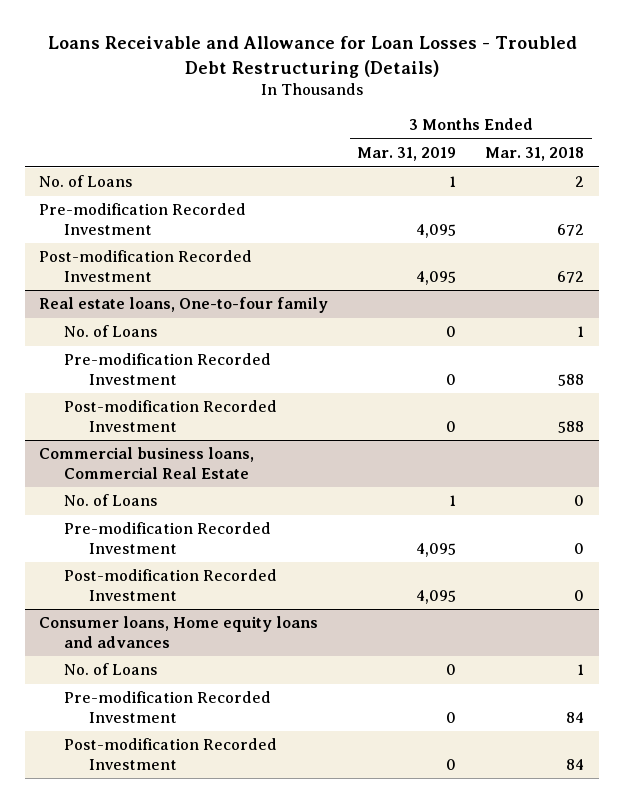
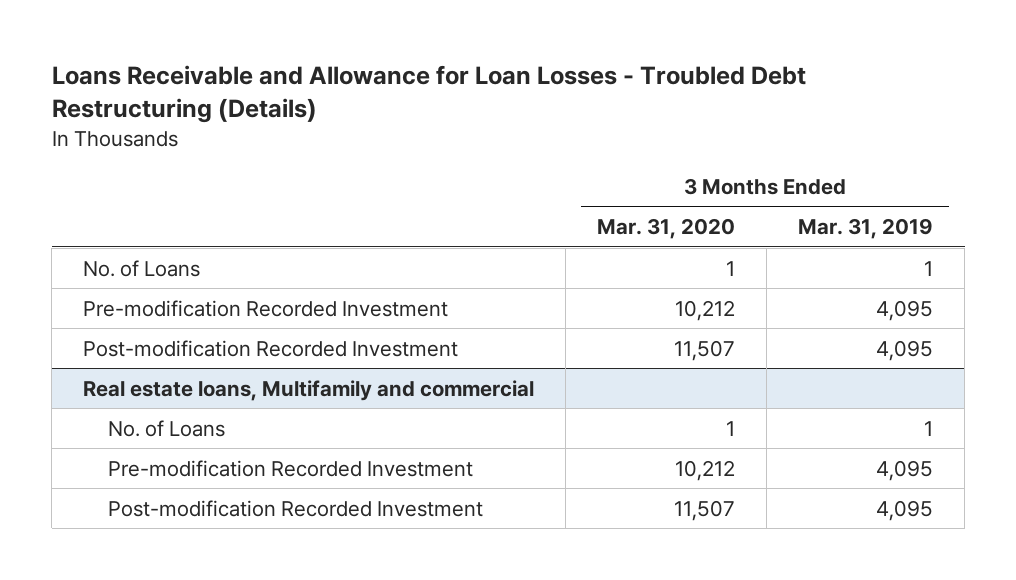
- | 3 Months Ended Mar. 31, 2019 | 3 Months Ended Mar. 31, 2018
+ | 3 Months Ended Mar. 31, 2020 | 3 Months Ended Mar. 31, 2019
- Real estate loans, One-to-four family
- No. of Loans | 0 | 1
- Pre-modification Recorded Investment | 0 | 588
- Post-modification Recorded Investment | 0 | 588
- Commercial business loans, Commercial Real Estate
+ Real estate loans, Multifamily and commercial
- Consumer loans, Home equity loans and advances
- No. of Loans | 0 | 1
- Pre-modification Recorded Investment | 0 | 84
- Post-modification Recorded Investment | 0 | 84

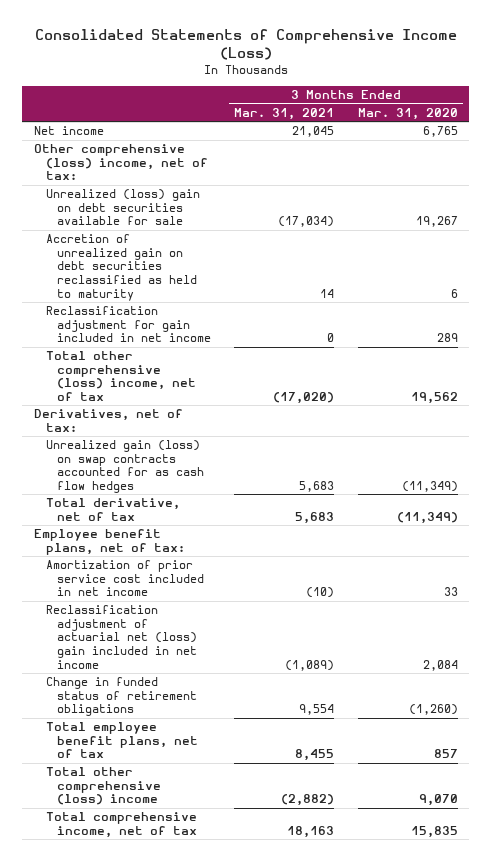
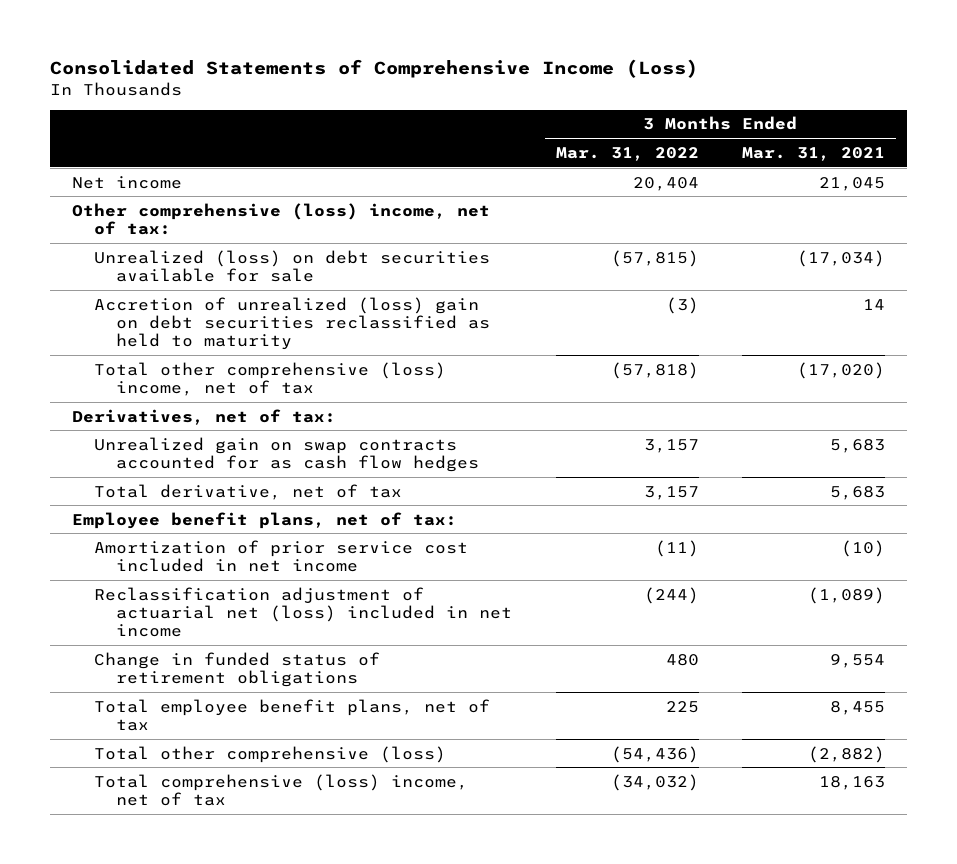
- | 3 Months Ended Mar. 31, 2021 | 3 Months Ended Mar. 31, 2020
+ | 3 Months Ended Mar. 31, 2022 | 3 Months Ended Mar. 31, 2021
- Unrealized (loss) gain on debt securities available for sale | (17,034) | 19,267
- Accretion of unrealized gain on debt securities reclassified as held to maturity | 14 | 6
- Reclassification adjustment for gain included in net income | 0 | 289
+ Unrealized (loss) on debt securities available for sale | (57,815) | (17,034)
+ Accretion of unrealized (loss) gain on debt securities reclassified as held to maturity | (3) | 14
- Unrealized gain (loss) on swap contracts accounted for as cash flow hedges | 5,683 | (11,349)
+ Unrealized gain on swap contracts accounted for as cash flow hedges | 3,157 | 5,683
- Reclassification adjustment of actuarial net (loss) gain included in net income | (1,089) | 2,084
+ Reclassification adjustment of actuarial net (loss) included in net income | (244) | (1,089)
- Total other comprehensive (loss) income | (2,882) | 9,070
- Total comprehensive income, net of tax | 18,163 | 15,835
+ Total other comprehensive (loss) | (54,436) | (2,882)
+ Total comprehensive (loss) income, net of tax | (34,032) | 18,163

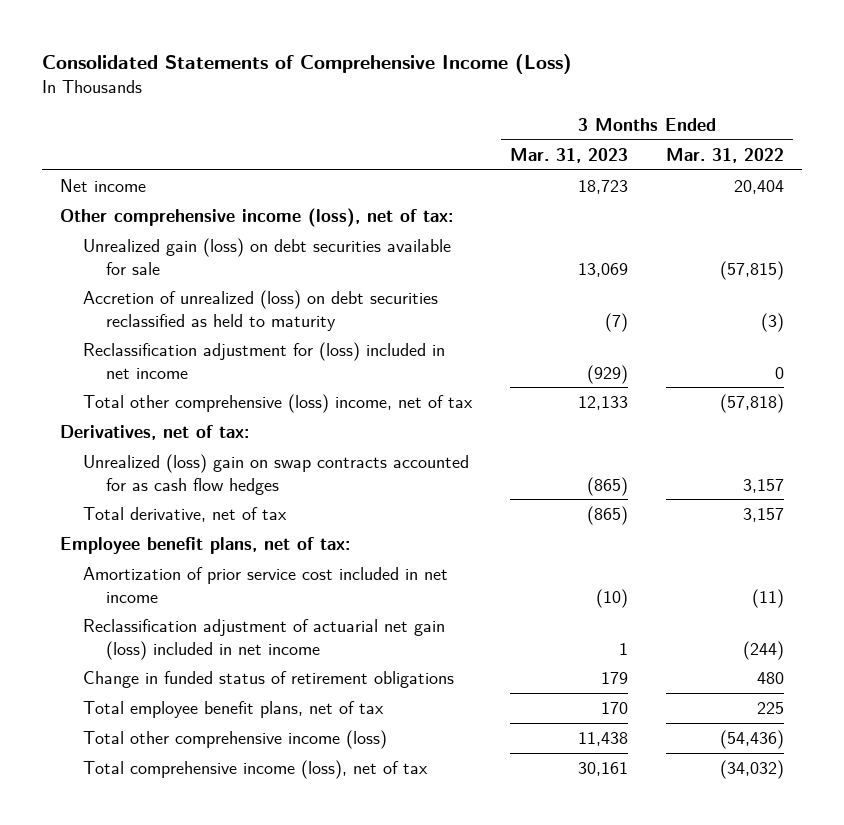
- | 3 Months Ended Mar. 31, 2022 | 3 Months Ended Mar. 31, 2021
+ | 3 Months Ended Mar. 31, 2023 | 3 Months Ended Mar. 31, 2022
- Other comprehensive (loss) income, net of tax:
- Unrealized (loss) on debt securities available for sale | (57,815) | (17,034)
- Accretion of unrealized (loss) gain on debt securities reclassified as held to maturity | (3) | 14
+ Other comprehensive income (loss), net of tax:
+ Unrealized gain (loss) on debt securities available for sale | 13,069 | (57,815)
+ Accretion of unrealized (loss) on debt securities reclassified as held to maturity | (7) | (3)
+ Reclassification adjustment for (loss) included in net income | (929) | 0
- Unrealized gain on swap contracts accounted for as cash flow hedges | 3,157 | 5,683
+ Unrealized (loss) gain on swap contracts accounted for as cash flow hedges | (865) | 3,157
- Reclassification adjustment of actuarial net (loss) included in net income | (244) | (1,089)
+ Reclassification adjustment of actuarial net gain (loss) included in net income | 1 | (244)
- Total other comprehensive (loss) | (54,436) | (2,882)
- Total comprehensive (loss) income, net of tax | (34,032) | 18,163
+ Total other comprehensive income (loss) | 11,438 | (54,436)
+ Total comprehensive income (loss), net of tax | 30,161 | (34,032)

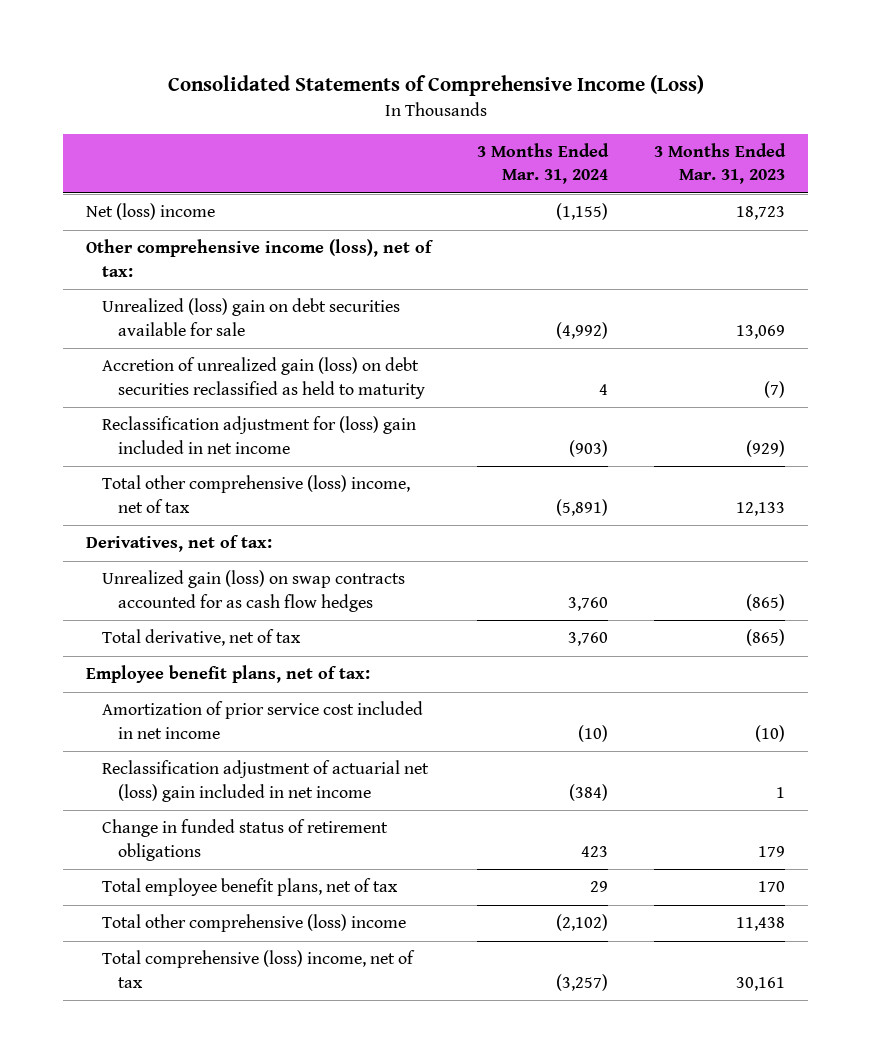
- | 3 Months Ended Mar. 31, 2023 | 3 Months Ended Mar. 31, 2022
+ | 3 Months Ended Mar. 31, 2024 | 3 Months Ended Mar. 31, 2023
- Net income | 18,723 | 20,404
+ Net (loss) income | (1,155) | 18,723
- Unrealized gain (loss) on debt securities available for sale | 13,069 | (57,815)
- Accretion of unrealized (loss) on debt securities reclassified as held to maturity | (7) | (3)
- Reclassification adjustment for (loss) included in net income | (929) | 0
+ Unrealized (loss) gain on debt securities available for sale | (4,992) | 13,069
+ Accretion of unrealized gain (loss) on debt securities reclassified as held to maturity | 4 | (7)
+ Reclassification adjustment for (loss) gain included in net income | (903) | (929)
- Unrealized (loss) gain on swap contracts accounted for as cash flow hedges | (865) | 3,157
+ Unrealized gain (loss) on swap contracts accounted for as cash flow hedges | 3,760 | (865)
- Reclassification adjustment of actuarial net gain (loss) included in net income | 1 | (244)
+ Reclassification adjustment of actuarial net (loss) gain included in net income | (384) | 1
- Total other comprehensive income (loss) | 11,438 | (54,436)
- Total comprehensive income (loss), net of tax | 30,161 | (34,032)
+ Total other comprehensive (loss) income | (2,102) | 11,438
+ Total comprehensive (loss) income, net of tax | (3,257) | 30,161

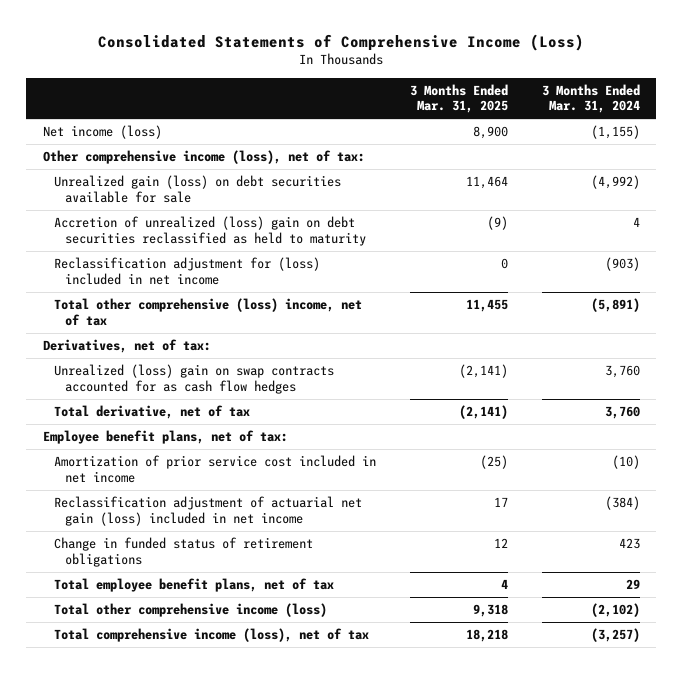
- | 3 Months Ended Mar. 31, 2024 | 3 Months Ended Mar. 31, 2023
+ | 3 Months Ended Mar. 31, 2025 | 3 Months Ended Mar. 31, 2024
- Net (loss) income | (1,155) | 18,723
+ Net income (loss) | 8,900 | (1,155)
- Unrealized (loss) gain on debt securities available for sale | (4,992) | 13,069
- Accretion of unrealized gain (loss) on debt securities reclassified as held to maturity | 4 | (7)
- Reclassification adjustment for (loss) gain included in net income | (903) | (929)
+ Unrealized gain (loss) on debt securities available for sale | 11,464 | (4,992)
+ Accretion of unrealized (loss) gain on debt securities reclassified as held to maturity | (9) | 4
+ Reclassification adjustment for (loss) included in net income | 0 | (903)
- Unrealized gain (loss) on swap contracts accounted for as cash flow hedges | 3,760 | (865)
+ Unrealized (loss) gain on swap contracts accounted for as cash flow hedges | (2,141) | 3,760
- Reclassification adjustment of actuarial net (loss) gain included in net income | (384) | 1
+ Reclassification adjustment of actuarial net gain (loss) included in net income | 17 | (384)
- Total other comprehensive (loss) income | (2,102) | 11,438
- Total comprehensive (loss) income, net of tax | (3,257) | 30,161
+ Total other comprehensive income (loss) | 9,318 | (2,102)
+ Total comprehensive income (loss), net of tax | 18,218 | (3,257)

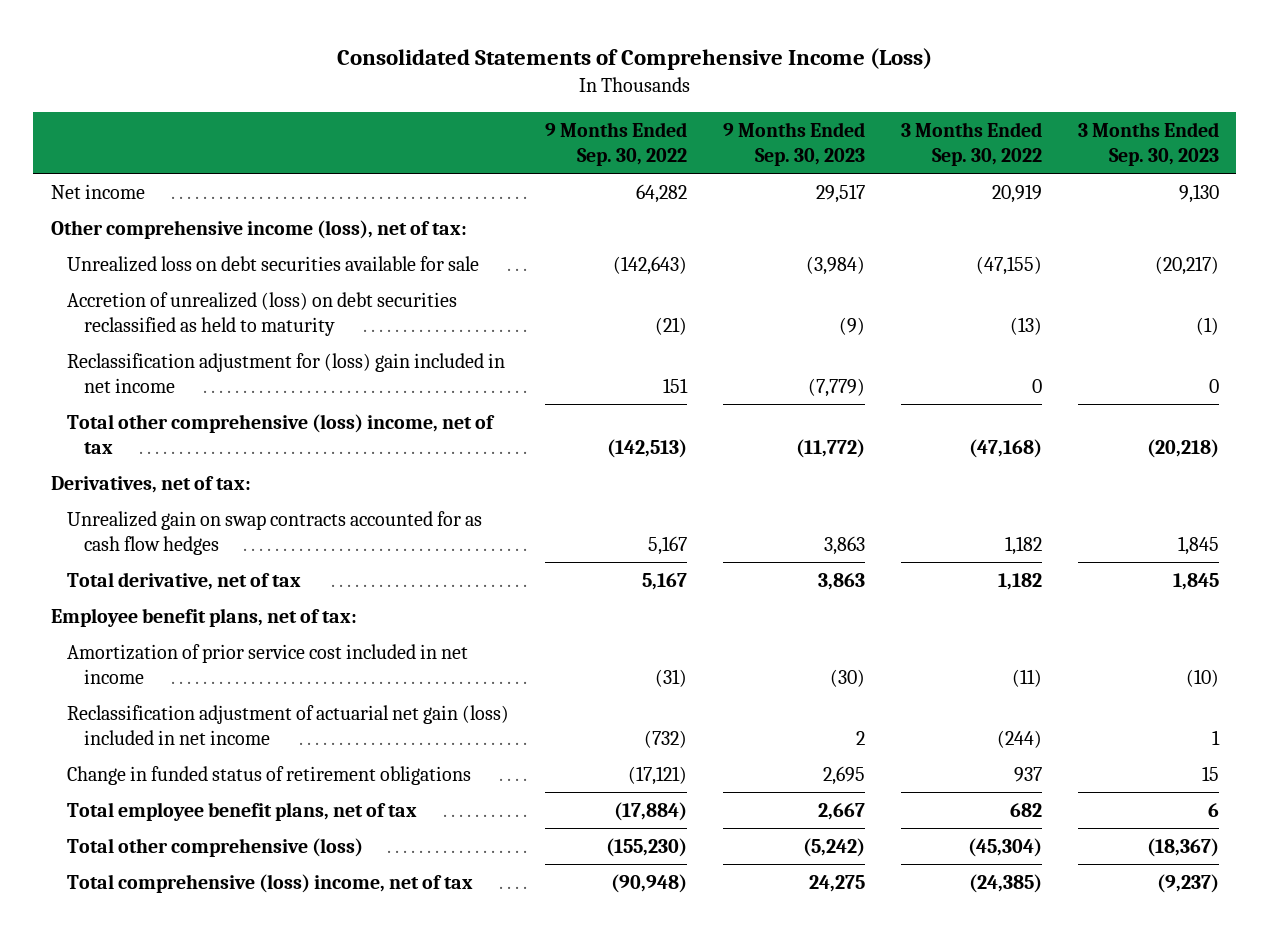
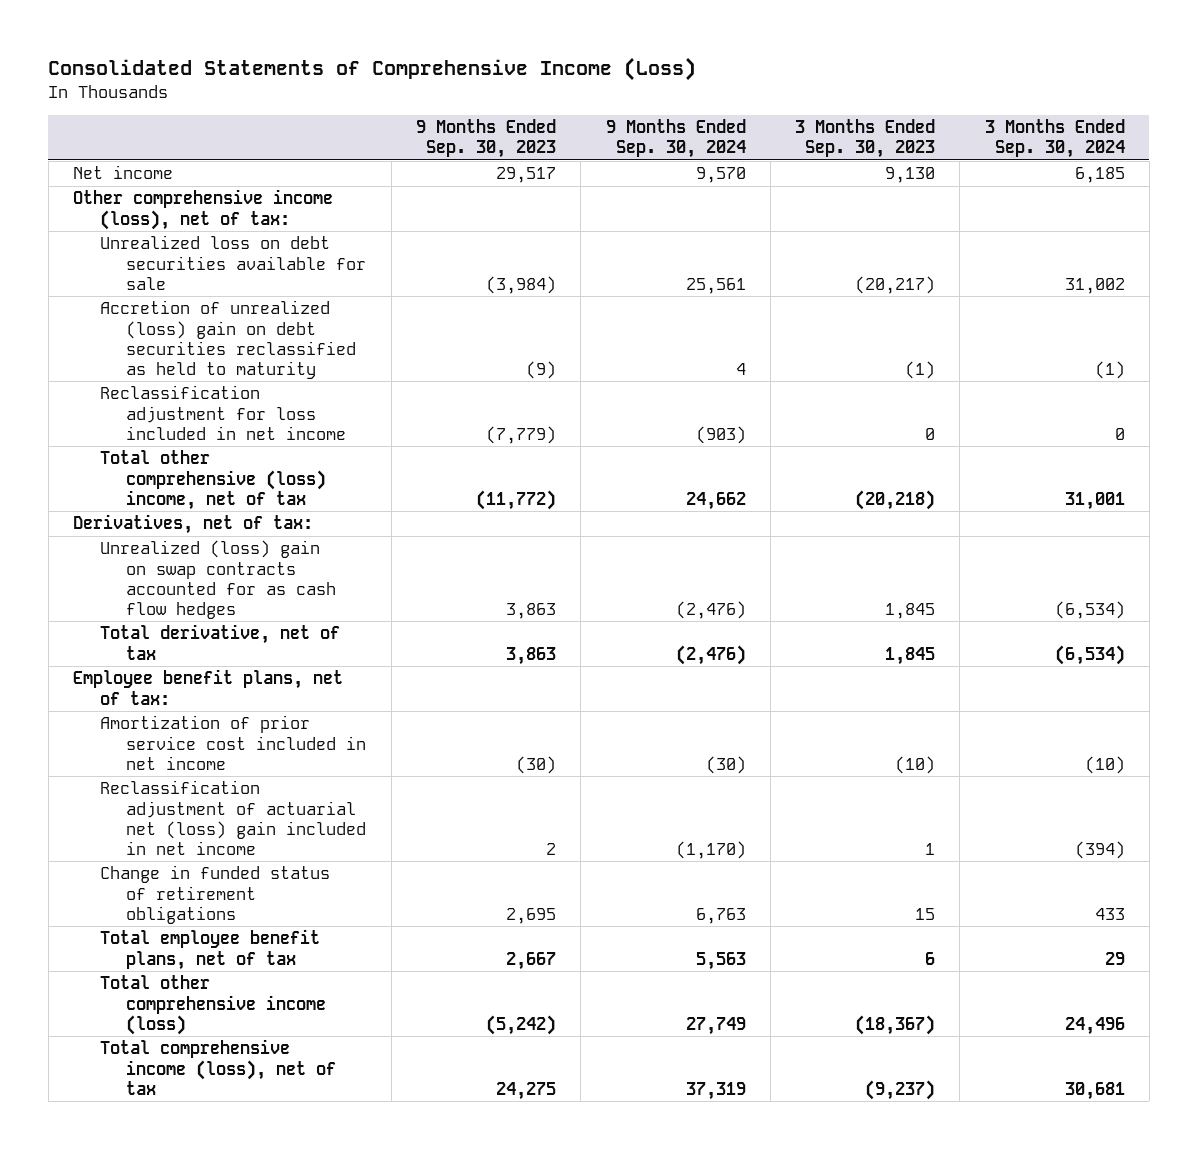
- | 9 Months Ended Sep. 30, 2022 | 9 Months Ended Sep. 30, 2023 | 3 Months Ended Sep. 30, 2022 | 3 Months Ended Sep. 30, 2023
+ | 9 Months Ended Sep. 30, 2023 | 9 Months Ended Sep. 30, 2024 | 3 Months Ended Sep. 30, 2023 | 3 Months Ended Sep. 30, 2024
- Accretion of unrealized (loss) on debt securities reclassified as held to maturity | (21) | (9) | (13) | (1)
- Reclassification adjustment for (loss) gain included in net income | 151 | (7,779) | 0 | 0
+ Accretion of unrealized (loss) gain on debt securities reclassified as held to maturity | (9) | 4 | (1) | (1)
+ Reclassification adjustment for loss included in net income | (7,779) | (903) | 0 | 0
- Unrealized gain on swap contracts accounted for as cash flow hedges | 5,167 | 3,863 | 1,182 | 1,845
+ Unrealized (loss) gain on swap contracts accounted for as cash flow hedges | 3,863 | (2,476) | 1,845 | (6,534)
- Reclassification adjustment of actuarial net gain (loss) included in net income | (732) | 2 | (244) | 1
+ Reclassification adjustment of actuarial net (loss) gain included in net income | 2 | (1,170) | 1 | (394)
- Total other comprehensive (loss) | (155,230) | (5,242) | (45,304) | (18,367)
- Total comprehensive (loss) income, net of tax | (90,948) | 24,275 | (24,385) | (9,237)
+ Total other comprehensive income (loss) | (5,242) | 27,749 | (18,367) | 24,496
+ Total comprehensive income (loss), net of tax | 24,275 | 37,319 | (9,237) | 30,681

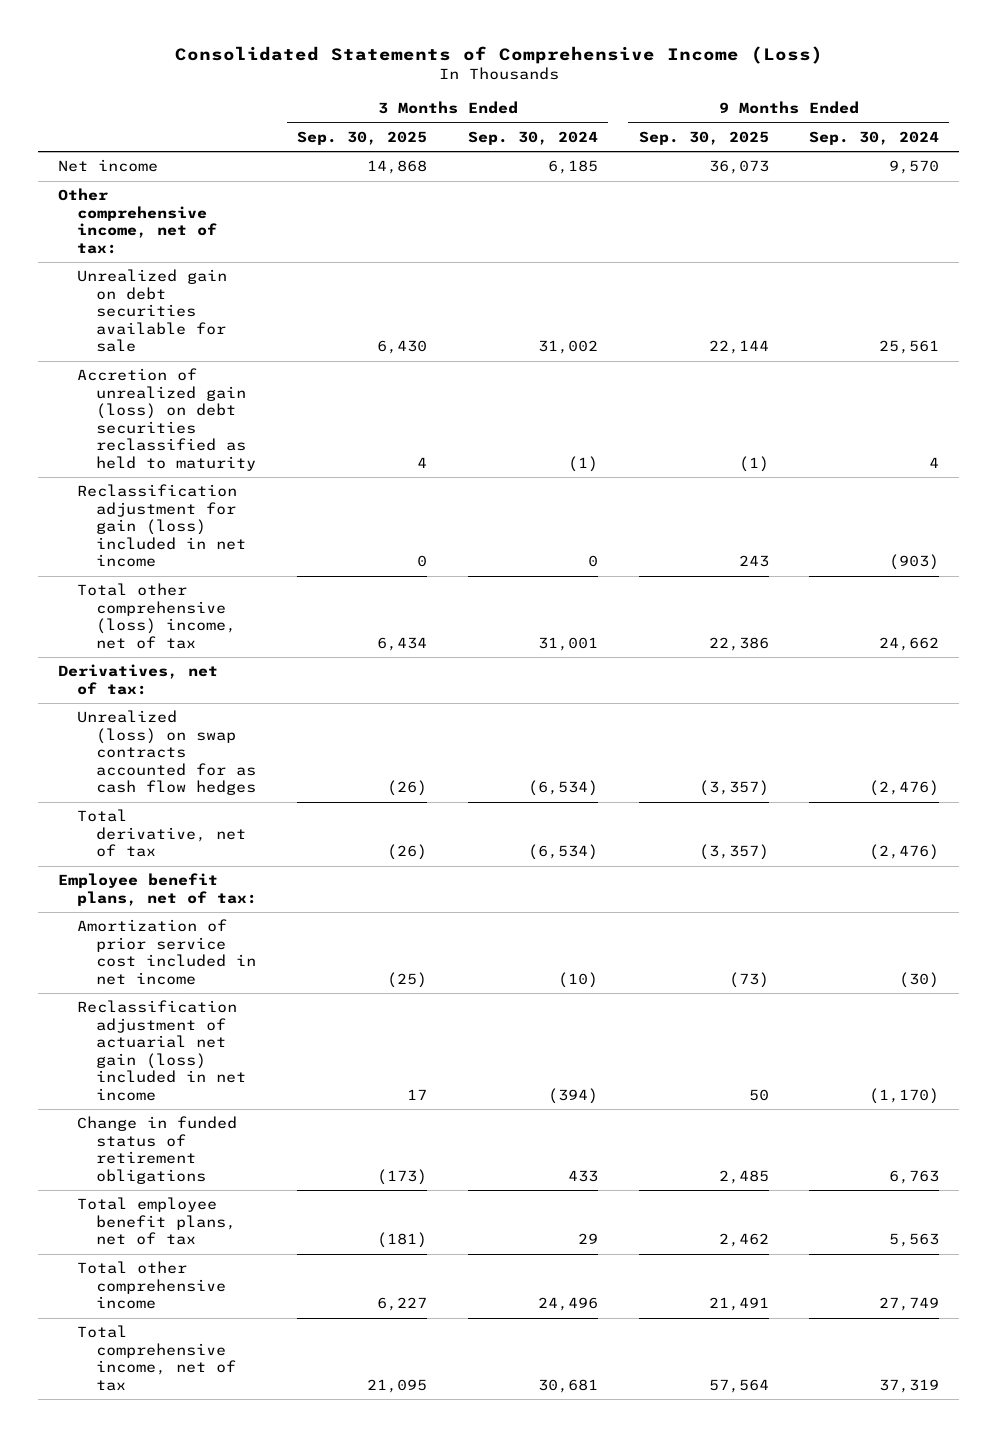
- | 9 Months Ended Sep. 30, 2023 | 9 Months Ended Sep. 30, 2024 | 3 Months Ended Sep. 30, 2023 | 3 Months Ended Sep. 30, 2024
+ | 3 Months Ended Sep. 30, 2025 | 3 Months Ended Sep. 30, 2024 | 9 Months Ended Sep. 30, 2025 | 9 Months Ended Sep. 30, 2024
- Other comprehensive income (loss), net of tax:
- Unrealized loss on debt securities available for sale | (3,984) | 25,561 | (20,217) | 31,002
- Accretion of unrealized (loss) gain on debt securities reclassified as held to maturity | (9) | 4 | (1) | (1)
- Reclassification adjustment for loss included in net income | (7,779) | (903) | 0 | 0
+ Other comprehensive income, net of tax:
+ Unrealized gain on debt securities available for sale | 6,430 | 31,002 | 22,144 | 25,561
+ Accretion of unrealized gain (loss) on debt securities reclassified as held to maturity | 4 | (1) | (1) | 4
+ Reclassification adjustment for gain (loss) included in net income | 0 | 0 | 243 | (903)
- Unrealized (loss) gain on swap contracts accounted for as cash flow hedges | 3,863 | (2,476) | 1,845 | (6,534)
+ Unrealized (loss) on swap contracts accounted for as cash flow hedges | (26) | (6,534) | (3,357) | (2,476)
- Reclassification adjustment of actuarial net (loss) gain included in net income | 2 | (1,170) | 1 | (394)
+ Reclassification adjustment of actuarial net gain (loss) included in net income | 17 | (394) | 50 | (1,170)
- Total other comprehensive income (loss) | (5,242) | 27,749 | (18,367) | 24,496
- Total comprehensive income (loss), net of tax | 24,275 | 37,319 | (9,237) | 30,681
+ Total other comprehensive income | 6,227 | 24,496 | 21,491 | 27,749
+ Total comprehensive income, net of tax | 21,095 | 30,681 | 57,564 | 37,319

